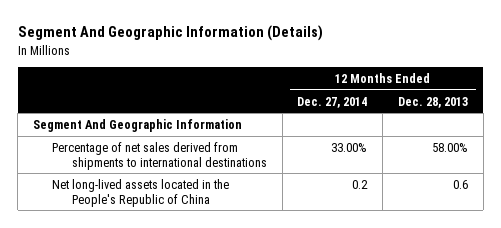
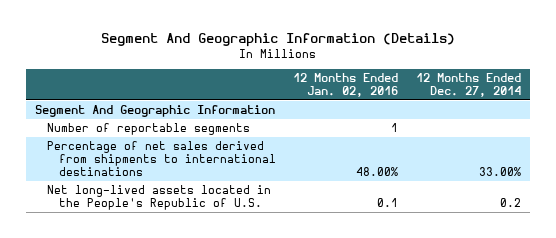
- | 12 Months Ended Dec. 27, 2014 | 12 Months Ended Dec. 28, 2013
+ | 12 Months Ended Jan. 02, 2016 | 12 Months Ended Dec. 27, 2014
+ Number of reportable segments | 1 |
- Net long-lived assets located in the People's Republic of China | 0.2 | 0.6
+ Net long-lived assets located in the People's Republic of U.S. | 0.1 | 0.2

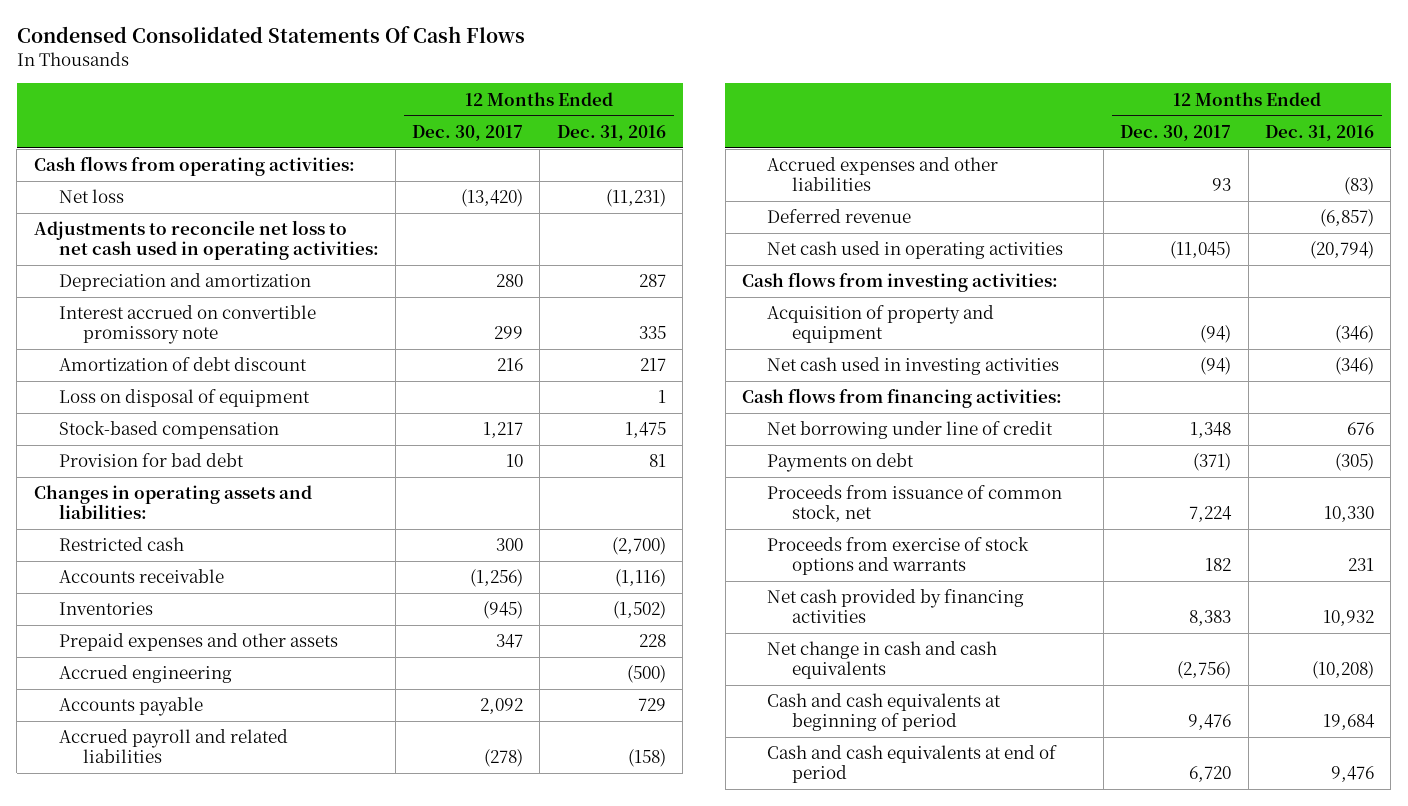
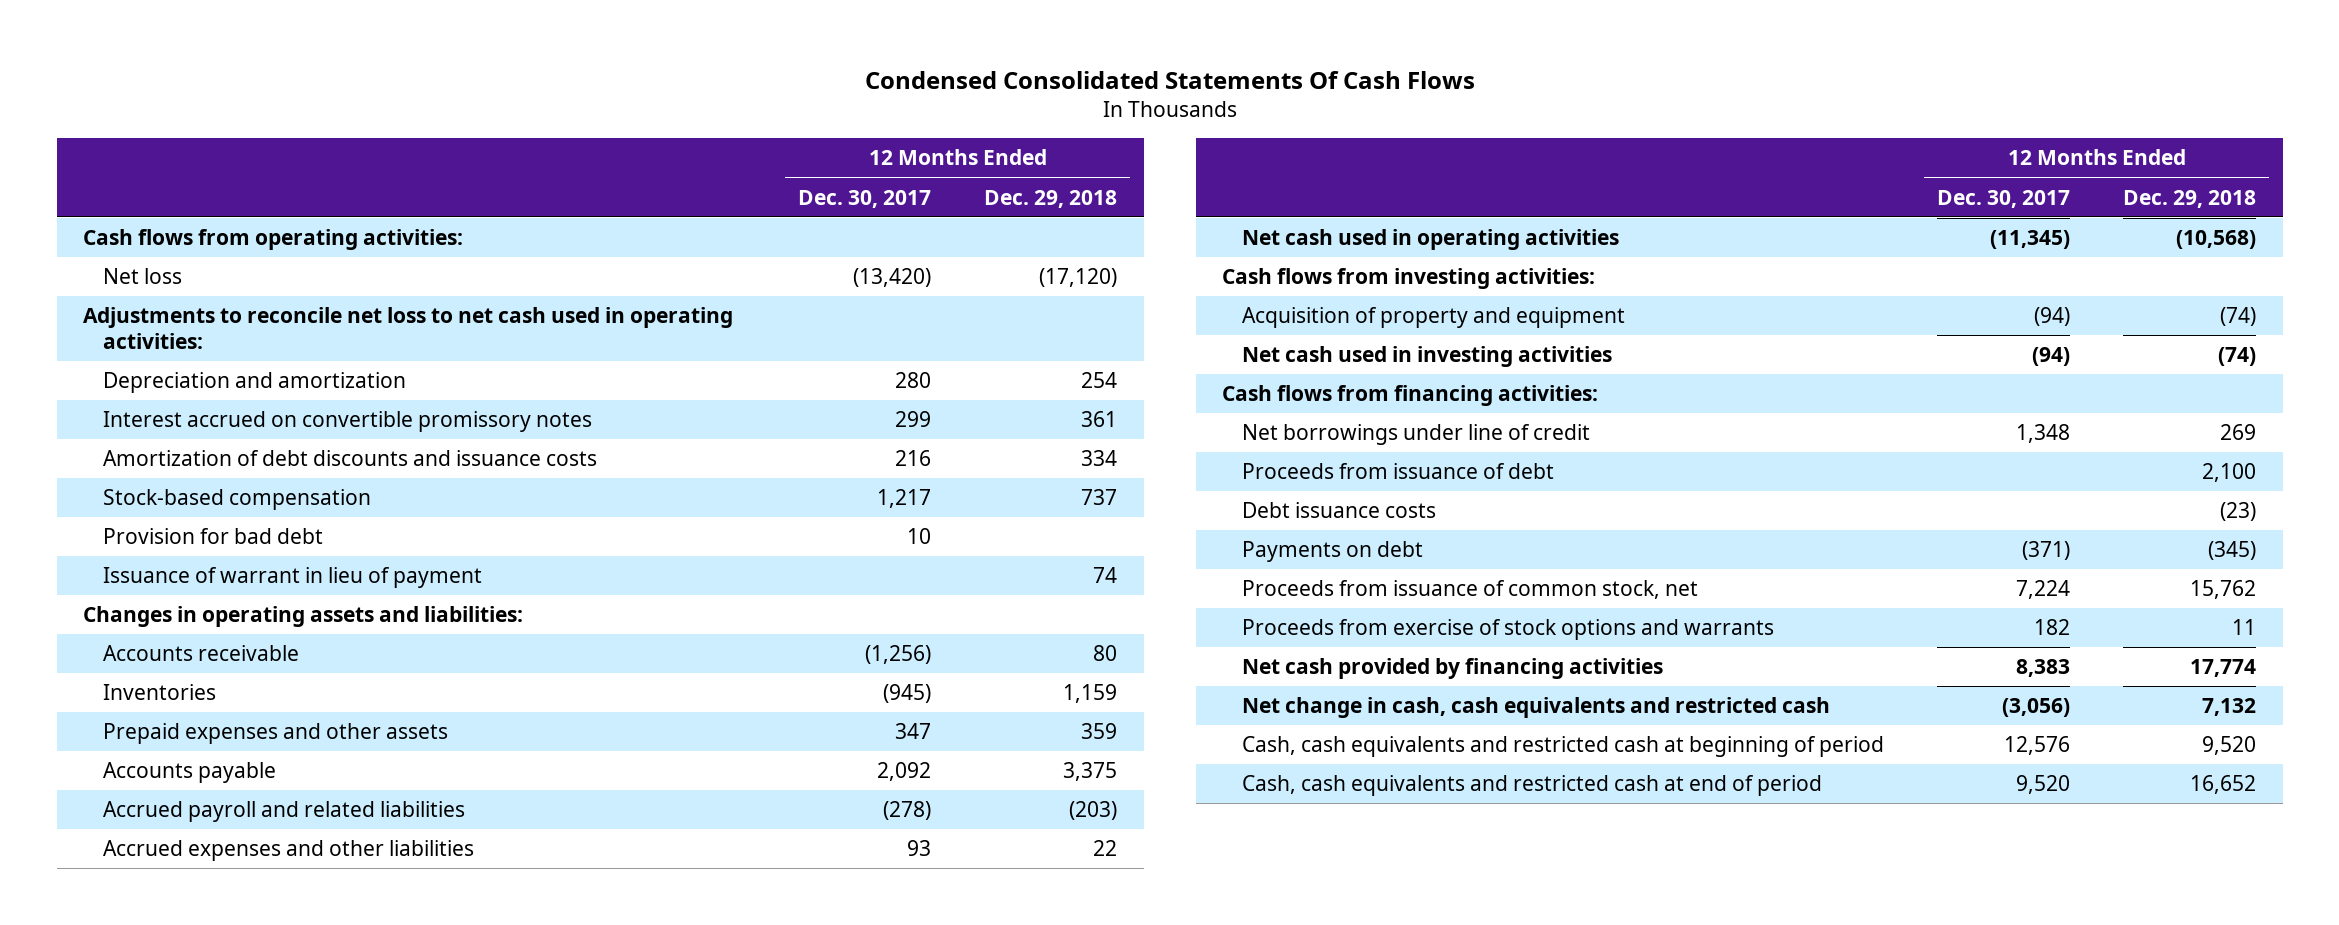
- | 12 Months Ended Dec. 30, 2017 | 12 Months Ended Dec. 31, 2016
+ | 12 Months Ended Dec. 30, 2017 | 12 Months Ended Dec. 29, 2018
- Interest accrued on convertible promissory note | 299 | 335
- Amortization of debt discount | 216 | 217
- Loss on disposal of equipment | | 1
+ Interest accrued on convertible promissory notes | 299 | 361
+ Amortization of debt discounts and issuance costs | 216 | 334
+ Issuance of warrant in lieu of payment | | 74
- Restricted cash | 300 | (2,700)
- Accrued engineering | | (500)
- Deferred revenue | | (6,857)
- Net cash used in operating activities | (11,045) | (20,794)
+ Net cash used in operating activities | (11,345) | (10,568)
- Net borrowing under line of credit | 1,348 | 676
+ Net borrowings under line of credit | 1,348 | 269
+ Proceeds from issuance of debt | | 2,100
+ Debt issuance costs | | (23)
- Net change in cash and cash equivalents | (2,756) | (10,208)
- Cash and cash equivalents at beginning of period | 9,476 | 19,684
- Cash and cash equivalents at end of period | 6,720 | 9,476
+ Net change in cash, cash equivalents and restricted cash | (3,056) | 7,132
+ Cash, cash equivalents and restricted cash at beginning of period | 12,576 | 9,520
+ Cash, cash equivalents and restricted cash at end of period | 9,520 | 16,652

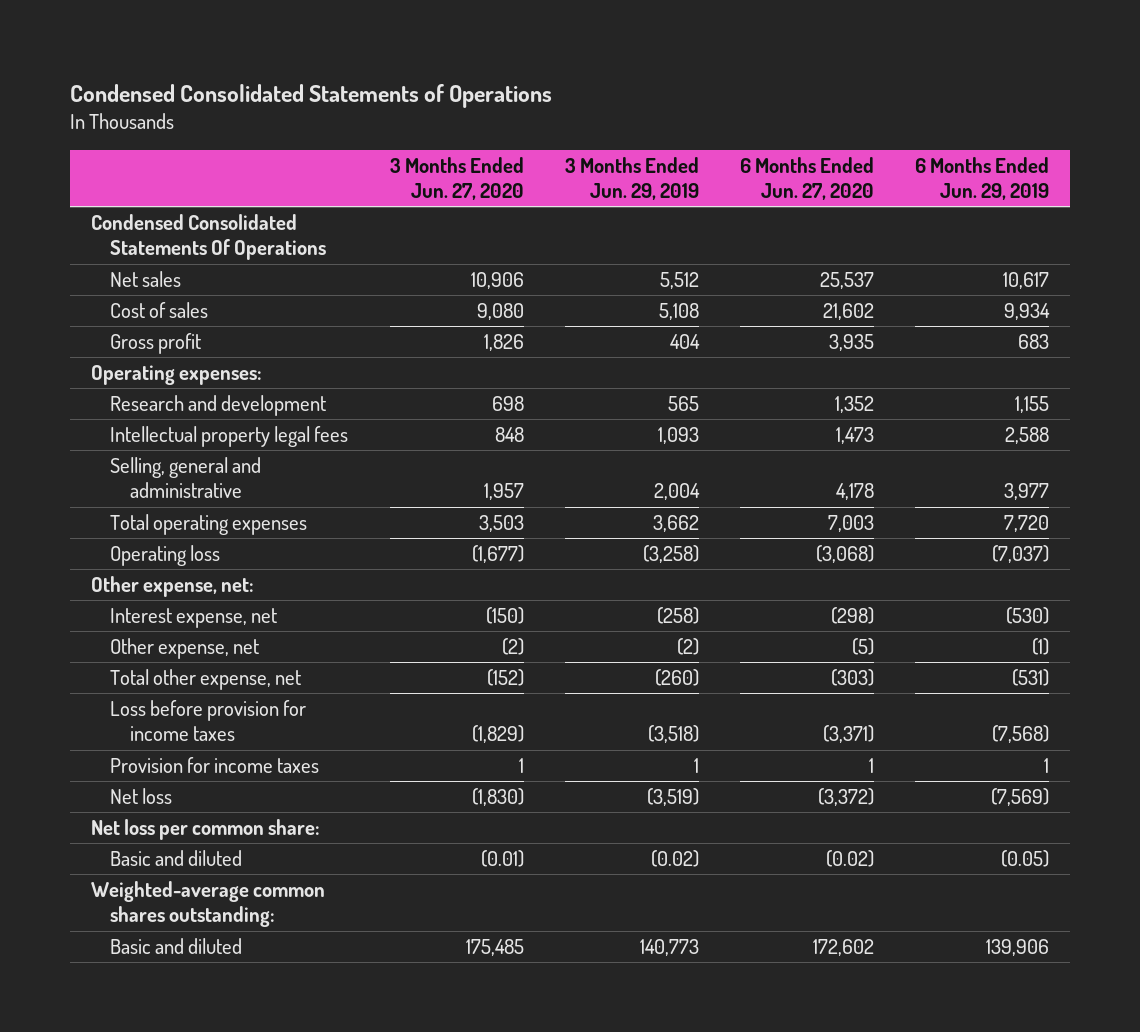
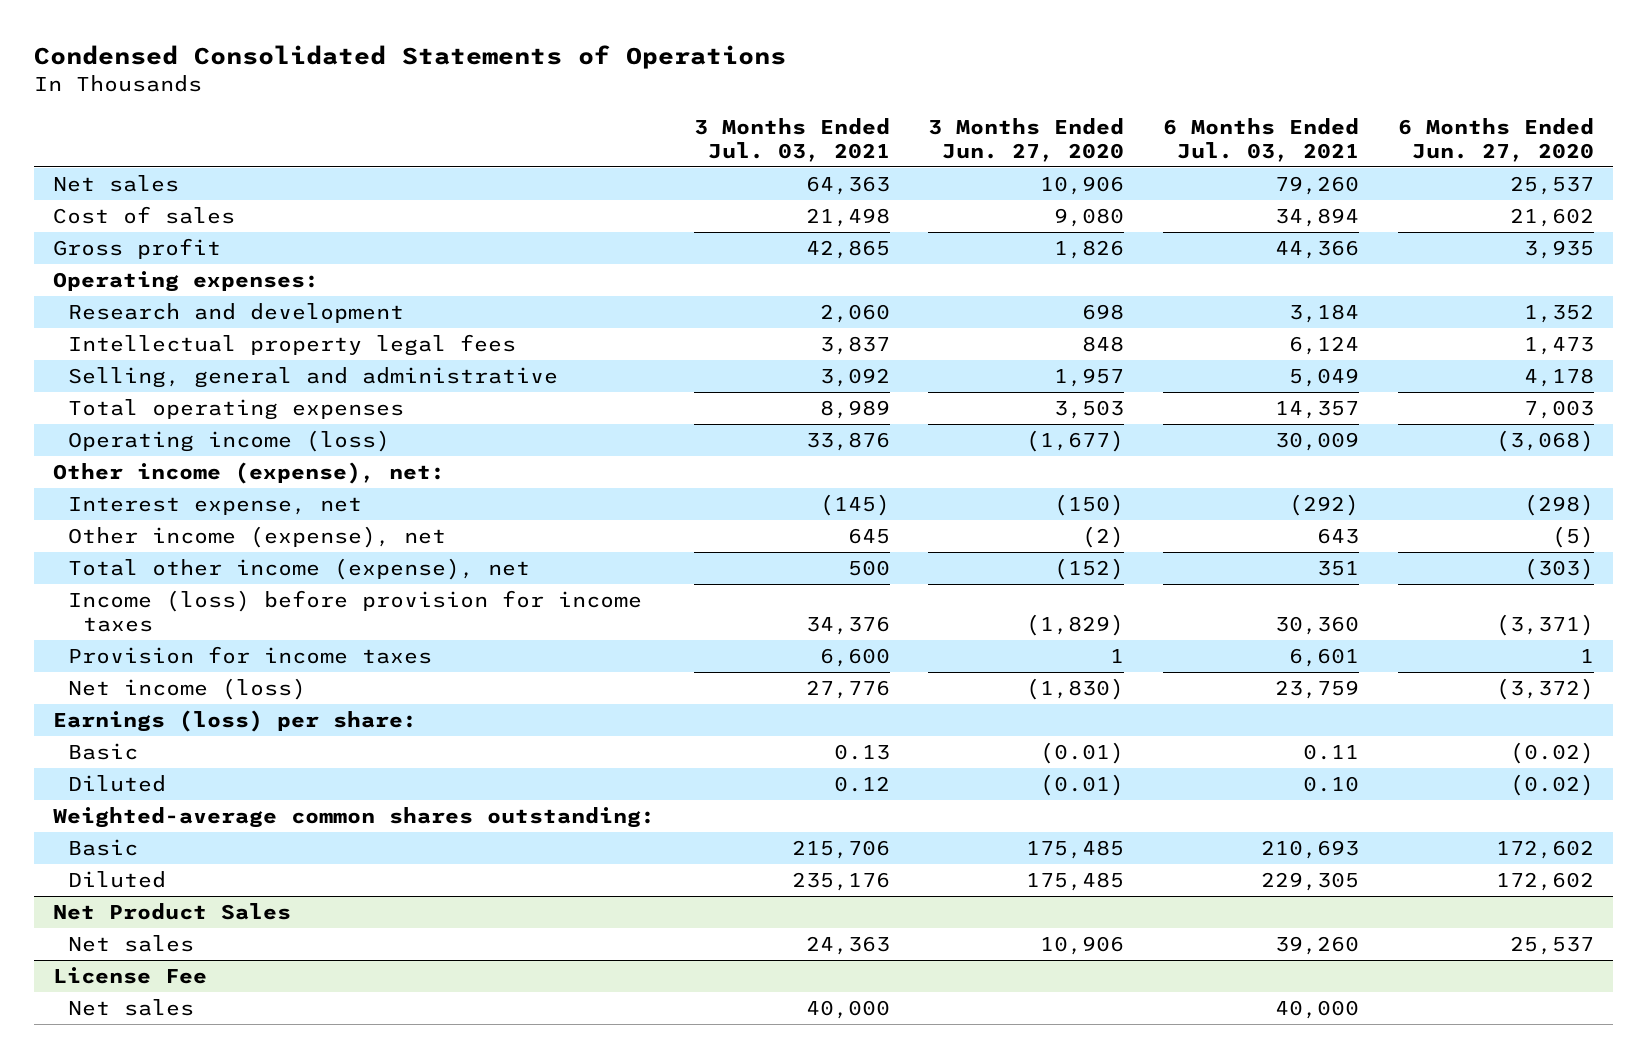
- | 3 Months Ended Jun. 27, 2020 | 3 Months Ended Jun. 29, 2019 | 6 Months Ended Jun. 27, 2020 | 6 Months Ended Jun. 29, 2019
+ | 3 Months Ended Jul. 03, 2021 | 3 Months Ended Jun. 27, 2020 | 6 Months Ended Jul. 03, 2021 | 6 Months Ended Jun. 27, 2020
- Condensed Consolidated Statements Of Operations
- Operating loss | (1,677) | (3,258) | (3,068) | (7,037)
- Other expense, net:
+ Operating income (loss) | 33,876 | (1,677) | 30,009 | (3,068)
+ Other income (expense), net:
- Other expense, net | (2) | (2) | (5) | (1)
- Total other expense, net | (152) | (260) | (303) | (531)
- Loss before provision for income taxes | (1,829) | (3,518) | (3,371) | (7,568)
+ Other income (expense), net | 645 | (2) | 643 | (5)
+ Total other income (expense), net | 500 | (152) | 351 | (303)
+ Income (loss) before provision for income taxes | 34,376 | (1,829) | 30,360 | (3,371)
- Net loss | (1,830) | (3,519) | (3,372) | (7,569)
- Net loss per common share:
- Basic and diluted | (0.01) | (0.02) | (0.02) | (0.05)
+ Net income (loss) | 27,776 | (1,830) | 23,759 | (3,372)
+ Earnings (loss) per share:
+ Basic | 0.13 | (0.01) | 0.11 | (0.02)
+ Diluted | 0.12 | (0.01) | 0.10 | (0.02)
- Basic and diluted | 175,485 | 140,773 | 172,602 | 139,906
+ Basic | 215,706 | 175,485 | 210,693 | 172,602
+ Diluted | 235,176 | 175,485 | 229,305 | 172,602
+ Net Product Sales
+ Net sales | 24,363 | 10,906 | 39,260 | 25,537
+ License Fee
+ Net sales | 40,000 | | 40,000 |

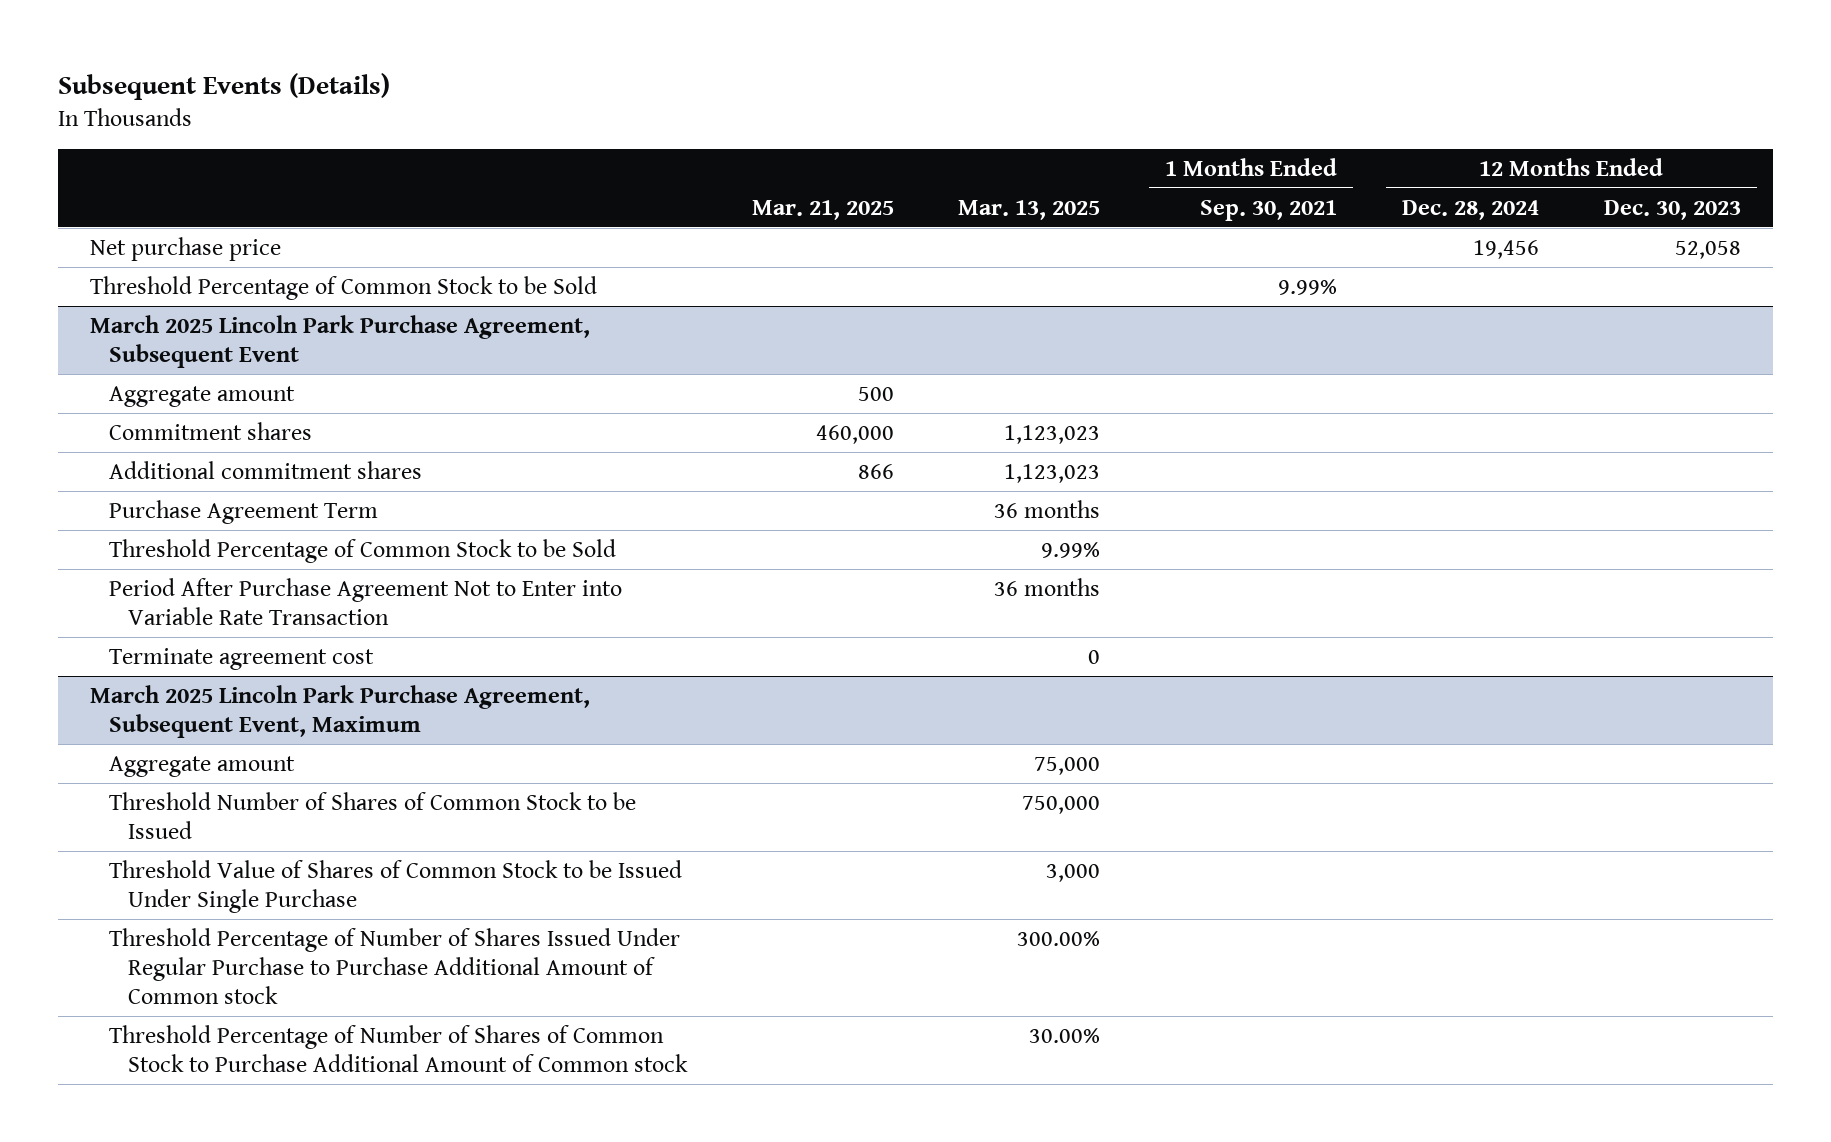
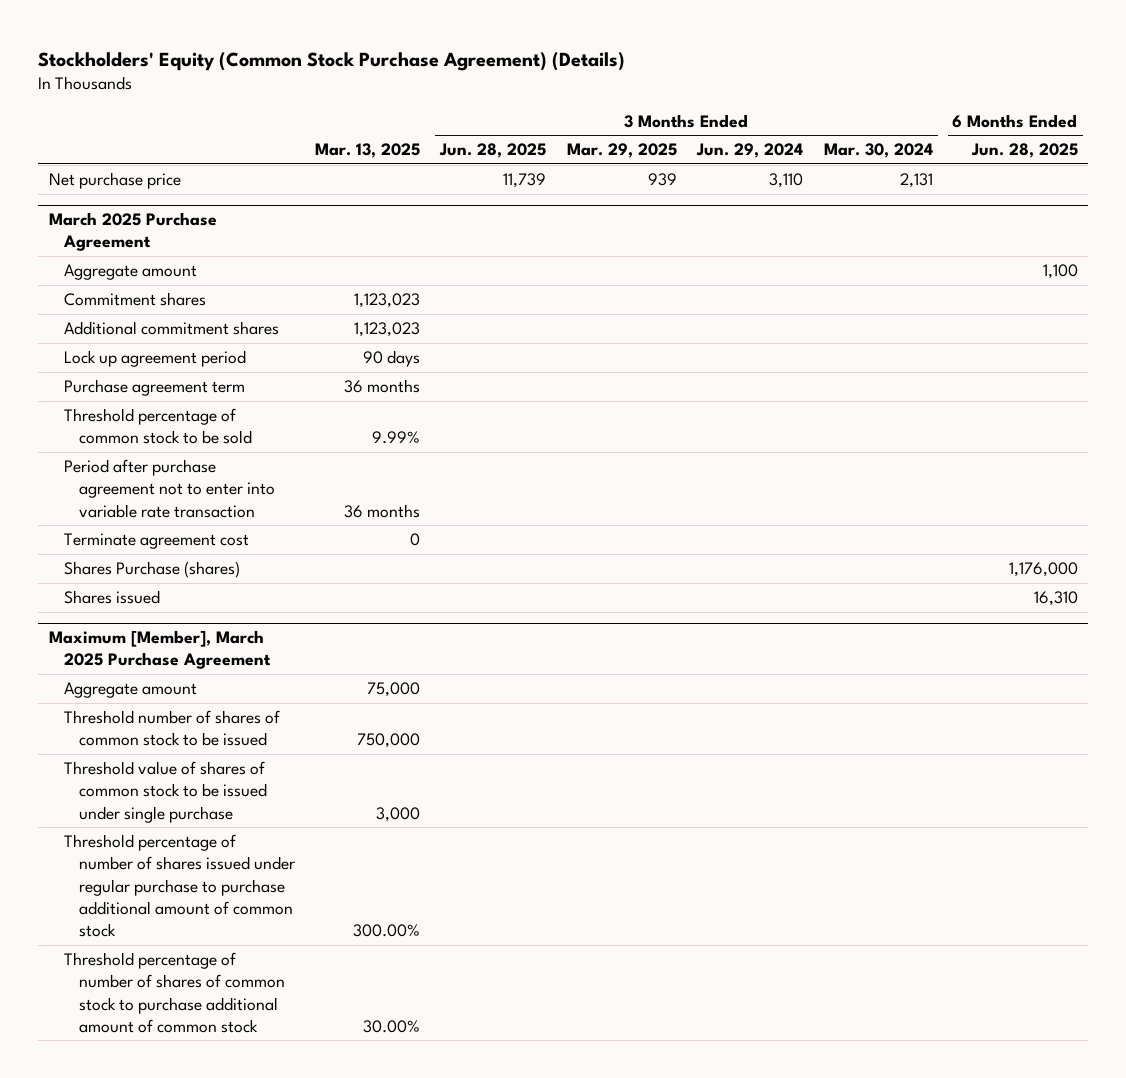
- Subsequent Events (Details)
+ Stockholders' Equity (Common Stock Purchase Agreement) (Details)
- | Mar. 21, 2025 | Mar. 13, 2025 | 1 Months Ended Sep. 30, 2021 | 12 Months Ended Dec. 28, 2024 | 12 Months Ended Dec. 30, 2023
+ | Mar. 13, 2025 | 3 Months Ended Jun. 28, 2025 | 3 Months Ended Mar. 29, 2025 | 3 Months Ended Jun. 29, 2024 | 3 Months Ended Mar. 30, 2024 | 6 Months Ended Jun. 28, 2025
- Threshold Percentage of Common Stock to be Sold | | | 9.99% | |
- March 2025 Lincoln Park Purchase Agreement, Subsequent Event
+ March 2025 Purchase Agreement
- Purchase Agreement Term | | 36 months | | |
- Threshold Percentage of Common Stock to be Sold | | 9.99% | | |
- Period After Purchase Agreement Not to Enter into Variable Rate Transaction | | 36 months | | |
+ Lock up agreement period | 90 days | | | | |
+ Purchase agreement term | 36 months | | | | |
+ Threshold percentage of common stock to be sold | 9.99% | | | | |
+ Period after purchase agreement not to enter into variable rate transaction | 36 months | | | | |
- March 2025 Lincoln Park Purchase Agreement, Subsequent Event, Maximum
+ Shares Purchase (shares) | | | | | | 1,176,000
+ Shares issued | | | | | | 16,310
+ Maximum [Member], March 2025 Purchase Agreement
- Threshold Number of Shares of Common Stock to be Issued | | 750,000 | | |
- Threshold Value of Shares of Common Stock to be Issued Under Single Purchase | | 3,000 | | |
- Threshold Percentage of Number of Shares Issued Under Regular Purchase to Purchase Additional Amount of Common stock | | 300.00% | | |
- Threshold Percentage of Number of Shares of Common Stock to Purchase Additional Amount of Common stock | | 30.00% | | |
+ Threshold number of shares of common stock to be issued | 750,000 | | | | |
+ Threshold value of shares of common stock to be issued under single purchase | 3,000 | | | | |
+ Threshold percentage of number of shares issued under regular purchase to purchase additional amount of common stock | 300.00% | | | | |
+ Threshold percentage of number of shares of common stock to purchase additional amount of common stock | 30.00% | | | | |

